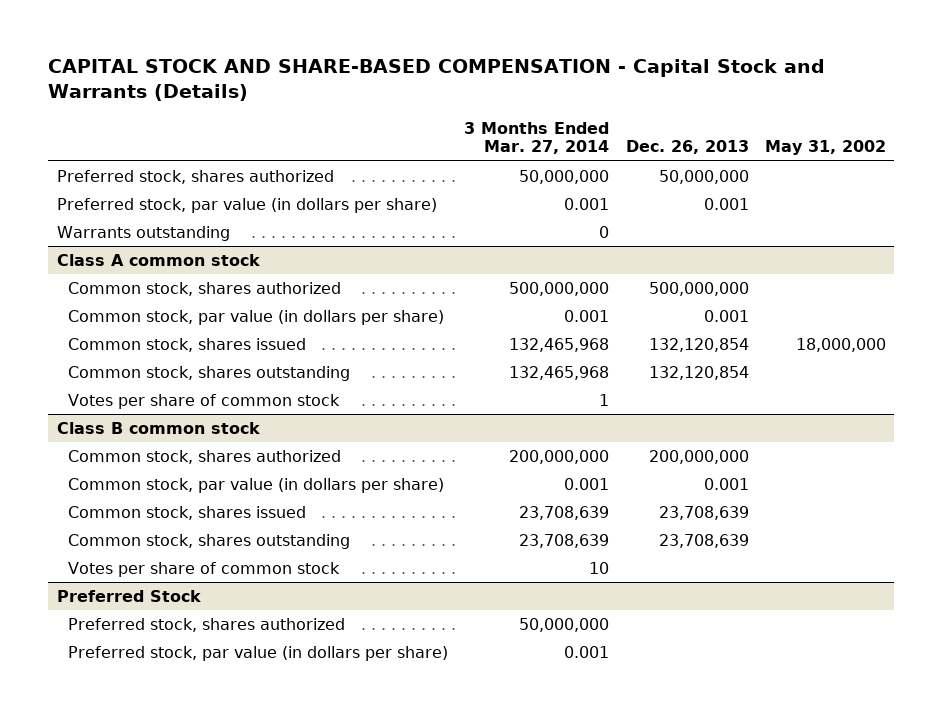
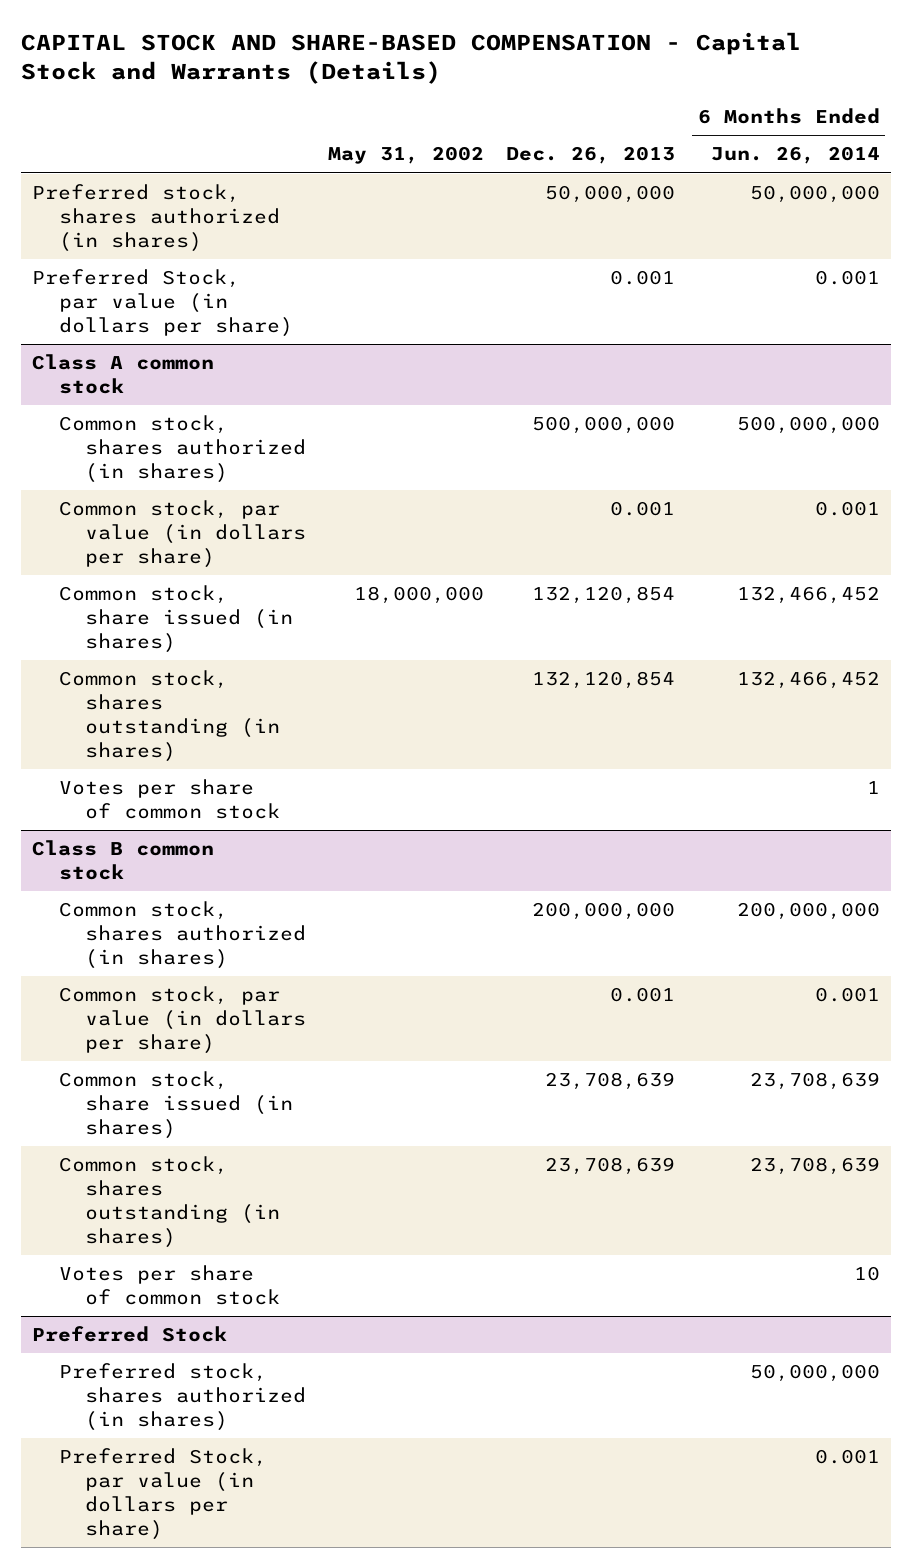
- | 3 Months Ended Mar. 27, 2014 | Dec. 26, 2013 | May 31, 2002
+ | May 31, 2002 | Dec. 26, 2013 | 6 Months Ended Jun. 26, 2014
- Preferred stock, shares authorized | 50,000,000 | 50,000,000 |
- Preferred stock, par value (in dollars per share) | 0.001 | 0.001 |
- Warrants outstanding | 0 | |
+ Preferred stock, shares authorized (in shares) | | 50,000,000 | 50,000,000
+ Preferred Stock, par value (in dollars per share) | | 0.001 | 0.001
@ Class A common stock
- Common stock, shares authorized | 500,000,000 | 500,000,000 |
+ Common stock, shares authorized (in shares) | | 500,000,000 | 500,000,000
- Common stock, shares issued | 132,465,968 | 132,120,854 | 18,000,000
- Common stock, shares outstanding | 132,465,968 | 132,120,854 |
+ Common stock, share issued (in shares) | 18,000,000 | 132,120,854 | 132,466,452
+ Common stock, shares outstanding (in shares) | | 132,120,854 | 132,466,452
@ Class B common stock
- Common stock, shares authorized | 200,000,000 | 200,000,000 |
+ Common stock, shares authorized (in shares) | | 200,000,000 | 200,000,000
- Common stock, shares issued | 23,708,639 | 23,708,639 |
- Common stock, shares outstanding | 23,708,639 | 23,708,639 |
+ Common stock, share issued (in shares) | | 23,708,639 | 23,708,639
+ Common stock, shares outstanding (in shares) | | 23,708,639 | 23,708,639
@ Preferred Stock
- Preferred stock, shares authorized | 50,000,000 | |
- Preferred stock, par value (in dollars per share) | 0.001 | |
+ Preferred stock, shares authorized (in shares) | | | 50,000,000
+ Preferred Stock, par value (in dollars per share) | | | 0.001

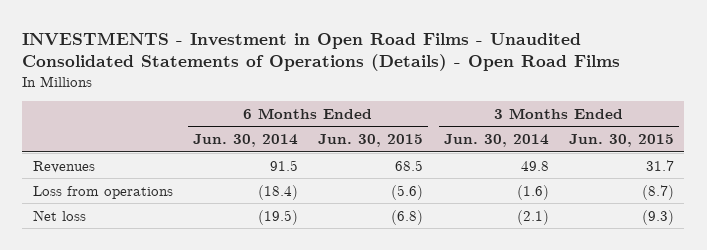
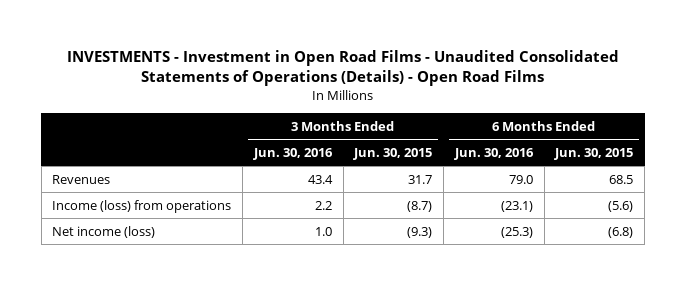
- | 6 Months Ended Jun. 30, 2014 | 6 Months Ended Jun. 30, 2015 | 3 Months Ended Jun. 30, 2014 | 3 Months Ended Jun. 30, 2015
+ | 3 Months Ended Jun. 30, 2016 | 3 Months Ended Jun. 30, 2015 | 6 Months Ended Jun. 30, 2016 | 6 Months Ended Jun. 30, 2015
- Loss from operations | (18.4) | (5.6) | (1.6) | (8.7)
- Net loss | (19.5) | (6.8) | (2.1) | (9.3)
+ Income (loss) from operations | 2.2 | (8.7) | (23.1) | (5.6)
+ Net income (loss) | 1.0 | (9.3) | (25.3) | (6.8)

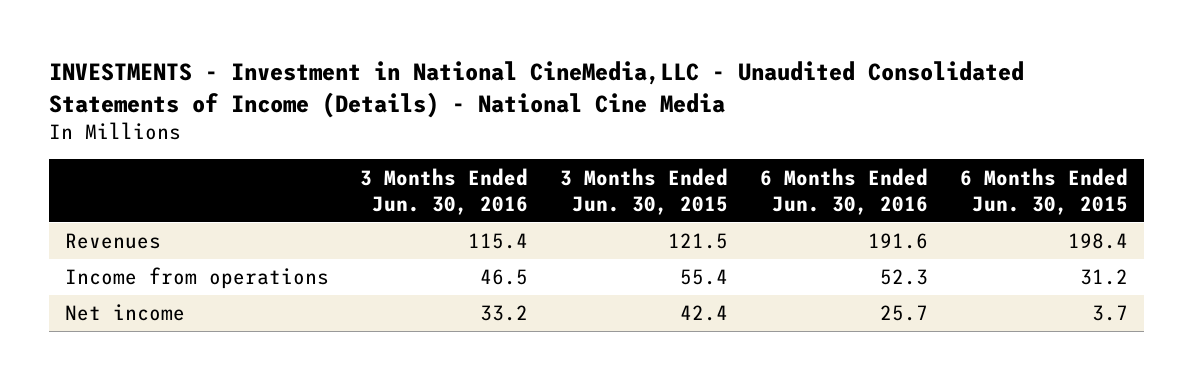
- INVESTMENTS - Investment in Open Road Films - Unaudited Consolidated Statements of Operations (Details) - Open Road Films
+ INVESTMENTS - Investment in National CineMedia,LLC - Unaudited Consolidated Statements of Income (Details) - National Cine Media
- Revenues | 43.4 | 31.7 | 79.0 | 68.5
- Income (loss) from operations | 2.2 | (8.7) | (23.1) | (5.6)
- Net income (loss) | 1.0 | (9.3) | (25.3) | (6.8)
+ Revenues | 115.4 | 121.5 | 191.6 | 198.4
+ Income from operations | 46.5 | 55.4 | 52.3 | 31.2
+ Net income | 33.2 | 42.4 | 25.7 | 3.7

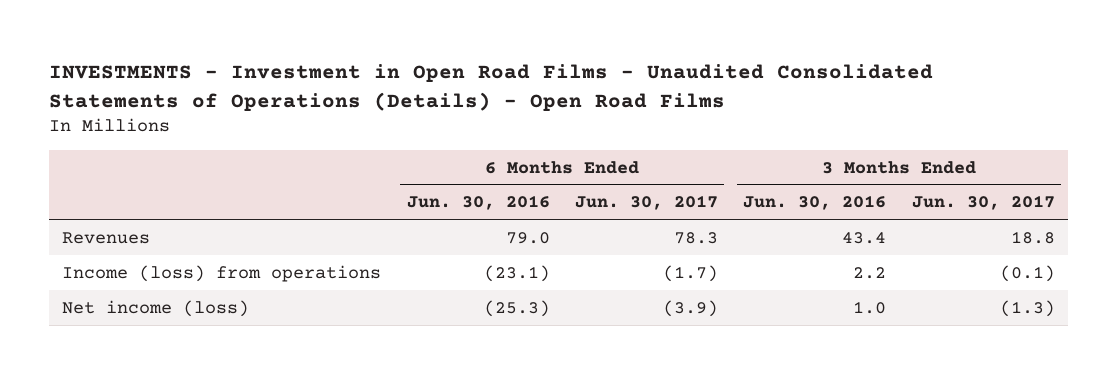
- INVESTMENTS - Investment in National CineMedia,LLC - Unaudited Consolidated Statements of Income (Details) - National Cine Media
+ INVESTMENTS - Investment in Open Road Films - Unaudited Consolidated Statements of Operations (Details) - Open Road Films
- | 3 Months Ended Jun. 30, 2016 | 3 Months Ended Jun. 30, 2015 | 6 Months Ended Jun. 30, 2016 | 6 Months Ended Jun. 30, 2015
+ | 6 Months Ended Jun. 30, 2016 | 6 Months Ended Jun. 30, 2017 | 3 Months Ended Jun. 30, 2016 | 3 Months Ended Jun. 30, 2017
- Revenues | 115.4 | 121.5 | 191.6 | 198.4
- Income from operations | 46.5 | 55.4 | 52.3 | 31.2
- Net income | 33.2 | 42.4 | 25.7 | 3.7
+ Revenues | 79.0 | 78.3 | 43.4 | 18.8
+ Income (loss) from operations | (23.1) | (1.7) | 2.2 | (0.1)
+ Net income (loss) | (25.3) | (3.9) | 1.0 | (1.3)

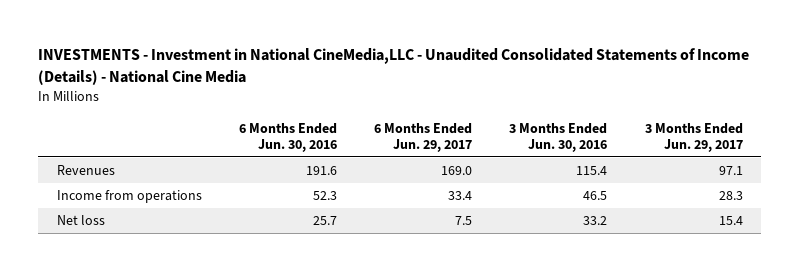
- INVESTMENTS - Investment in Open Road Films - Unaudited Consolidated Statements of Operations (Details) - Open Road Films
+ INVESTMENTS - Investment in National CineMedia,LLC - Unaudited Consolidated Statements of Income (Details) - National Cine Media
- | 6 Months Ended Jun. 30, 2016 | 6 Months Ended Jun. 30, 2017 | 3 Months Ended Jun. 30, 2016 | 3 Months Ended Jun. 30, 2017
+ | 6 Months Ended Jun. 30, 2016 | 6 Months Ended Jun. 29, 2017 | 3 Months Ended Jun. 30, 2016 | 3 Months Ended Jun. 29, 2017
- Revenues | 79.0 | 78.3 | 43.4 | 18.8
- Income (loss) from operations | (23.1) | (1.7) | 2.2 | (0.1)
- Net income (loss) | (25.3) | (3.9) | 1.0 | (1.3)
+ Revenues | 191.6 | 169.0 | 115.4 | 97.1
+ Income from operations | 52.3 | 33.4 | 46.5 | 28.3
+ Net loss | 25.7 | 7.5 | 33.2 | 15.4

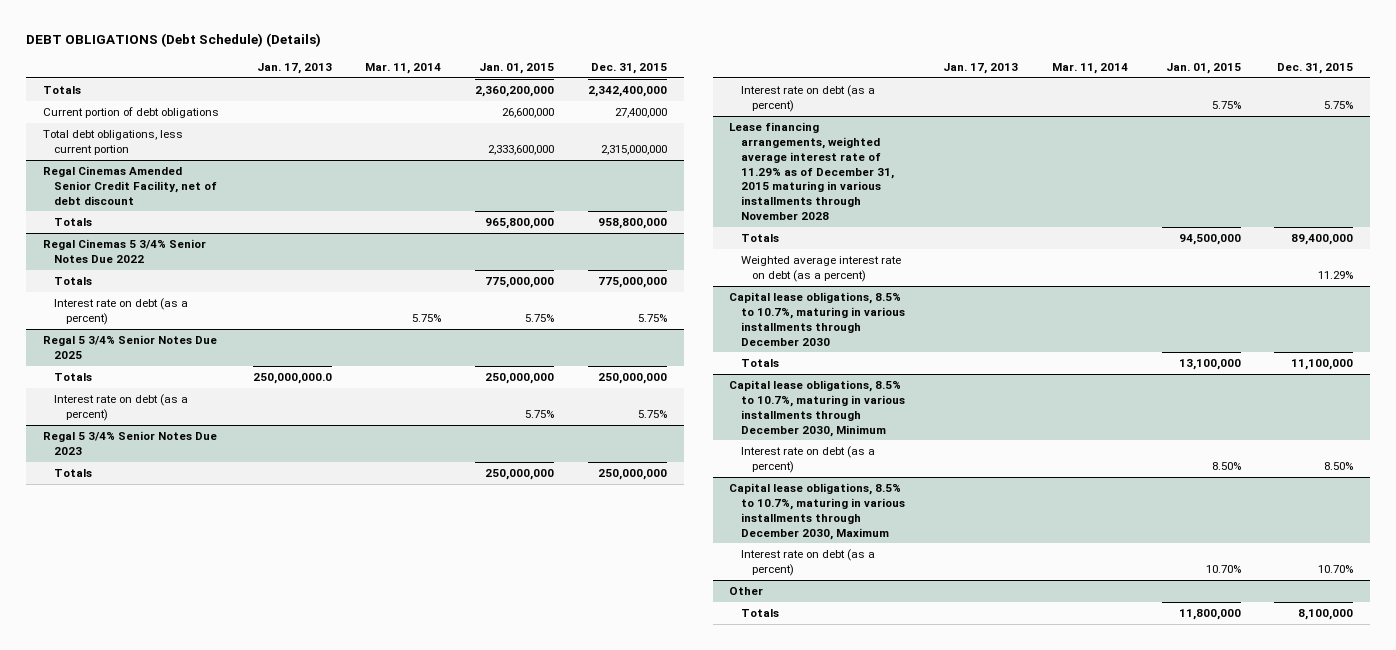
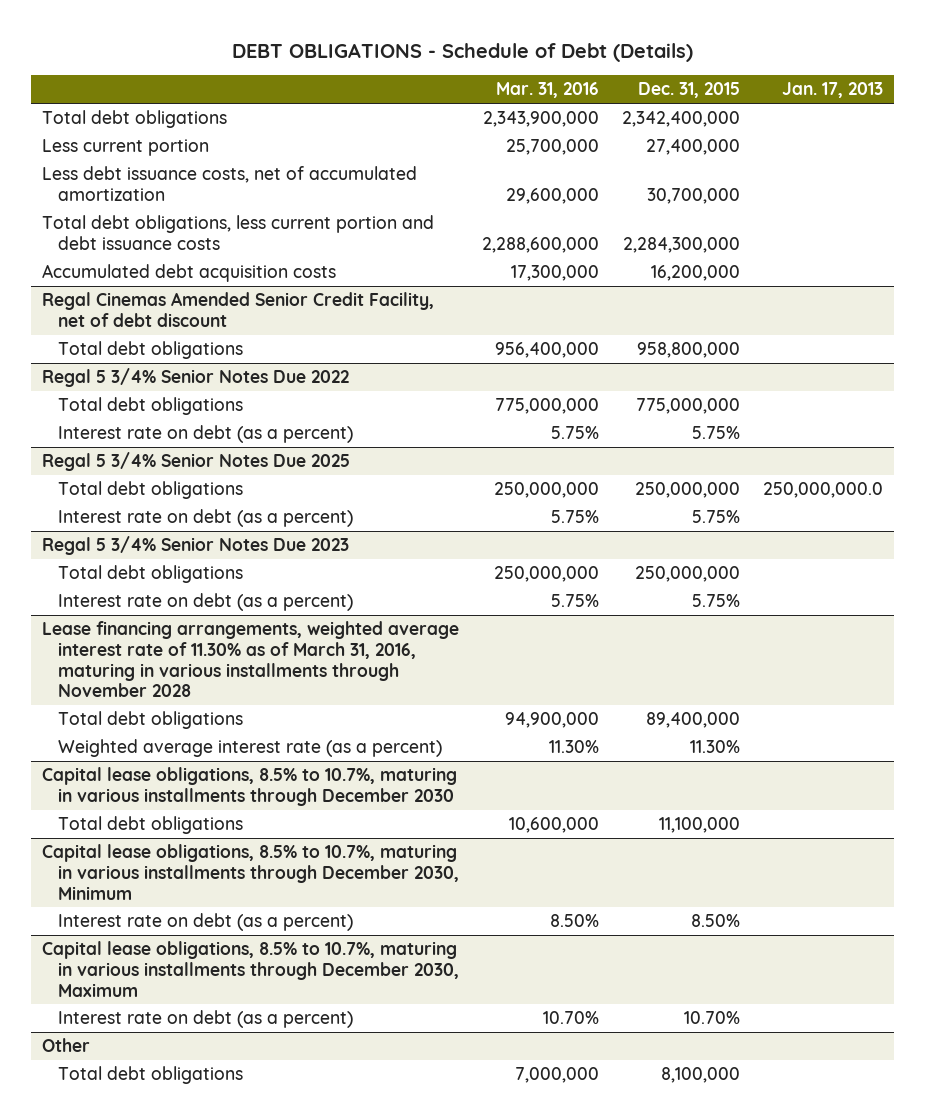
- DEBT OBLIGATIONS (Debt Schedule) (Details)
+ DEBT OBLIGATIONS - Schedule of Debt (Details)
- | Jan. 17, 2013 | Mar. 11, 2014 | Jan. 01, 2015 | Dec. 31, 2015
+ | Mar. 31, 2016 | Dec. 31, 2015 | Jan. 17, 2013
- Totals | | | 2,360,200,000 | 2,342,400,000
- Current portion of debt obligations | | | 26,600,000 | 27,400,000
- Total debt obligations, less current portion | | | 2,333,600,000 | 2,315,000,000
+ Total debt obligations | 2,343,900,000 | 2,342,400,000 |
+ Less current portion | 25,700,000 | 27,400,000 |
+ Less debt issuance costs, net of accumulated amortization | 29,600,000 | 30,700,000 |
+ Total debt obligations, less current portion and debt issuance costs | 2,288,600,000 | 2,284,300,000 |
+ Accumulated debt acquisition costs | 17,300,000 | 16,200,000 |
@ Regal Cinemas Amended Senior Credit Facility, net of debt discount
- Totals | | | 965,800,000 | 958,800,000
- Regal Cinemas 5 3/4% Senior Notes Due 2022
- Totals | | | 775,000,000 | 775,000,000
@ Regal Cinemas Amended Senior Credit Facility, net of debt discount
+ Total debt obligations | 956,400,000 | 958,800,000 |
+ Regal 5 3/4% Senior Notes Due 2022
+ Total debt obligations | 775,000,000 | 775,000,000 |
@ Regal 5 3/4% Senior Notes Due 2025
- Totals | 250,000,000.0 | | 250,000,000 | 250,000,000
+ Total debt obligations | 250,000,000 | 250,000,000 | 250,000,000.0
@ Regal 5 3/4% Senior Notes Due 2023
- Totals | | | 250,000,000 | 250,000,000
+ Total debt obligations | 250,000,000 | 250,000,000 |
- Lease financing arrangements, weighted average interest rate of 11.29% as of December 31, 2015 maturing in various installments through November 2028
- Totals | | | 94,500,000 | 89,400,000
- Weighted average interest rate on debt (as a percent) | | | | 11.29%
+ Lease financing arrangements, weighted average interest rate of 11.30% as of March 31, 2016, maturing in various installments through November 2028
+ Total debt obligations | 94,900,000 | 89,400,000 |
+ Weighted average interest rate (as a percent) | 11.30% | 11.30% |
@ Capital lease obligations, 8.5% to 10.7%, maturing in various installments through December 2030
- Totals | | | 13,100,000 | 11,100,000
+ Total debt obligations | 10,600,000 | 11,100,000 |
@ Other
- Totals | | | 11,800,000 | 8,100,000
+ Total debt obligations | 7,000,000 | 8,100,000 |

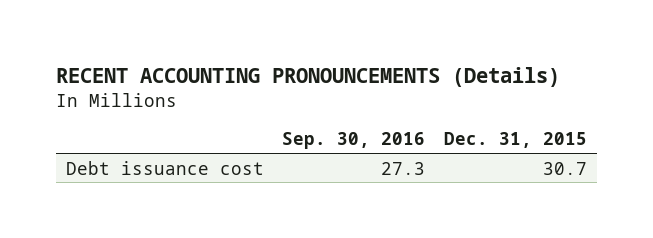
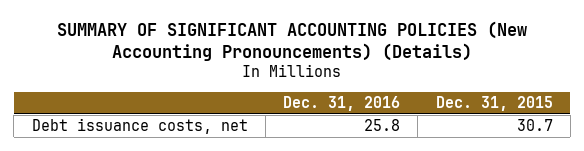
- RECENT ACCOUNTING PRONOUNCEMENTS (Details)
+ SUMMARY OF SIGNIFICANT ACCOUNTING POLICIES (New Accounting Pronouncements) (Details)
- | Sep. 30, 2016 | Dec. 31, 2015
+ | Dec. 31, 2016 | Dec. 31, 2015
- Debt issuance cost | 27.3 | 30.7
+ Debt issuance costs, net | 25.8 | 30.7

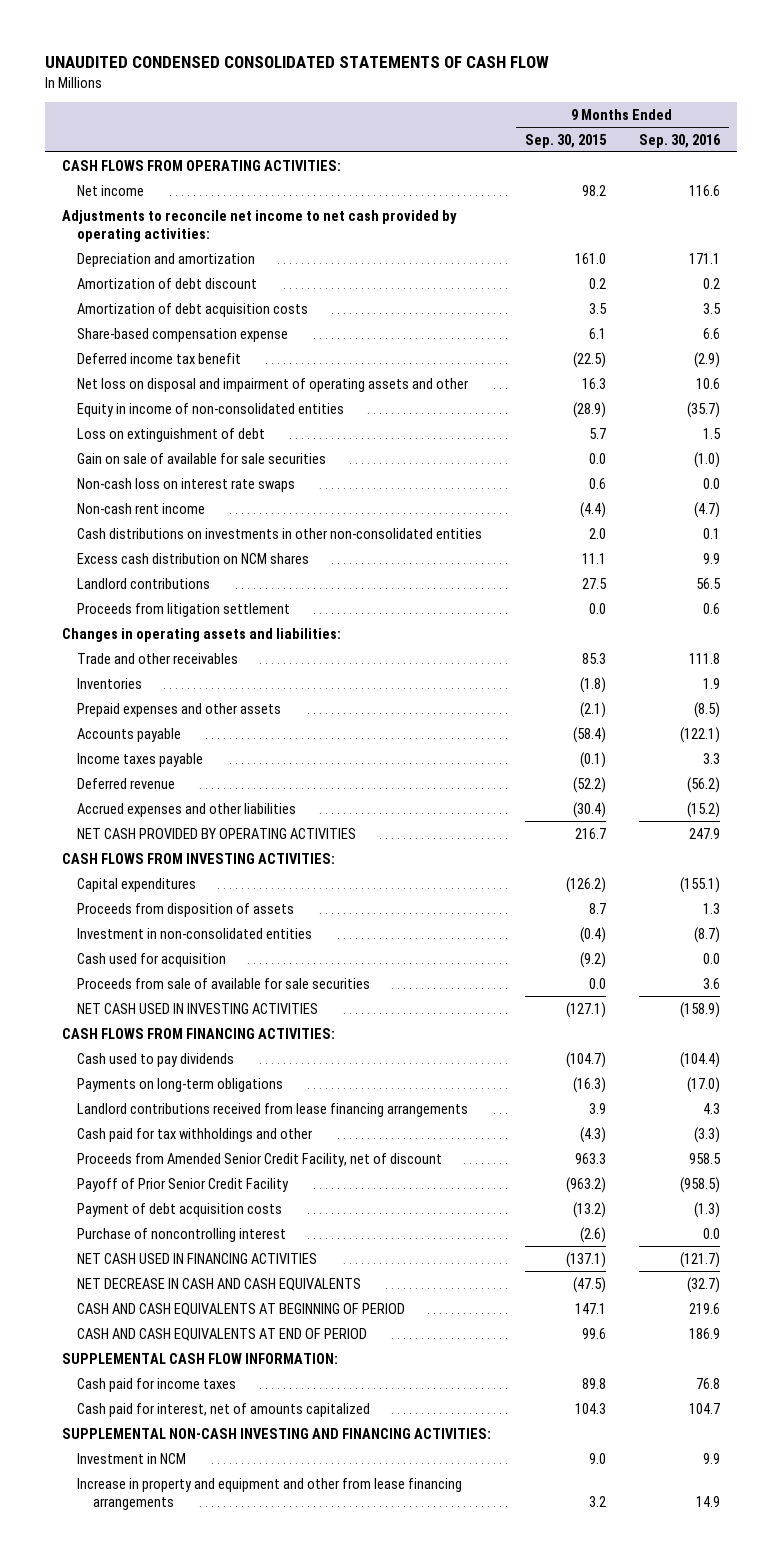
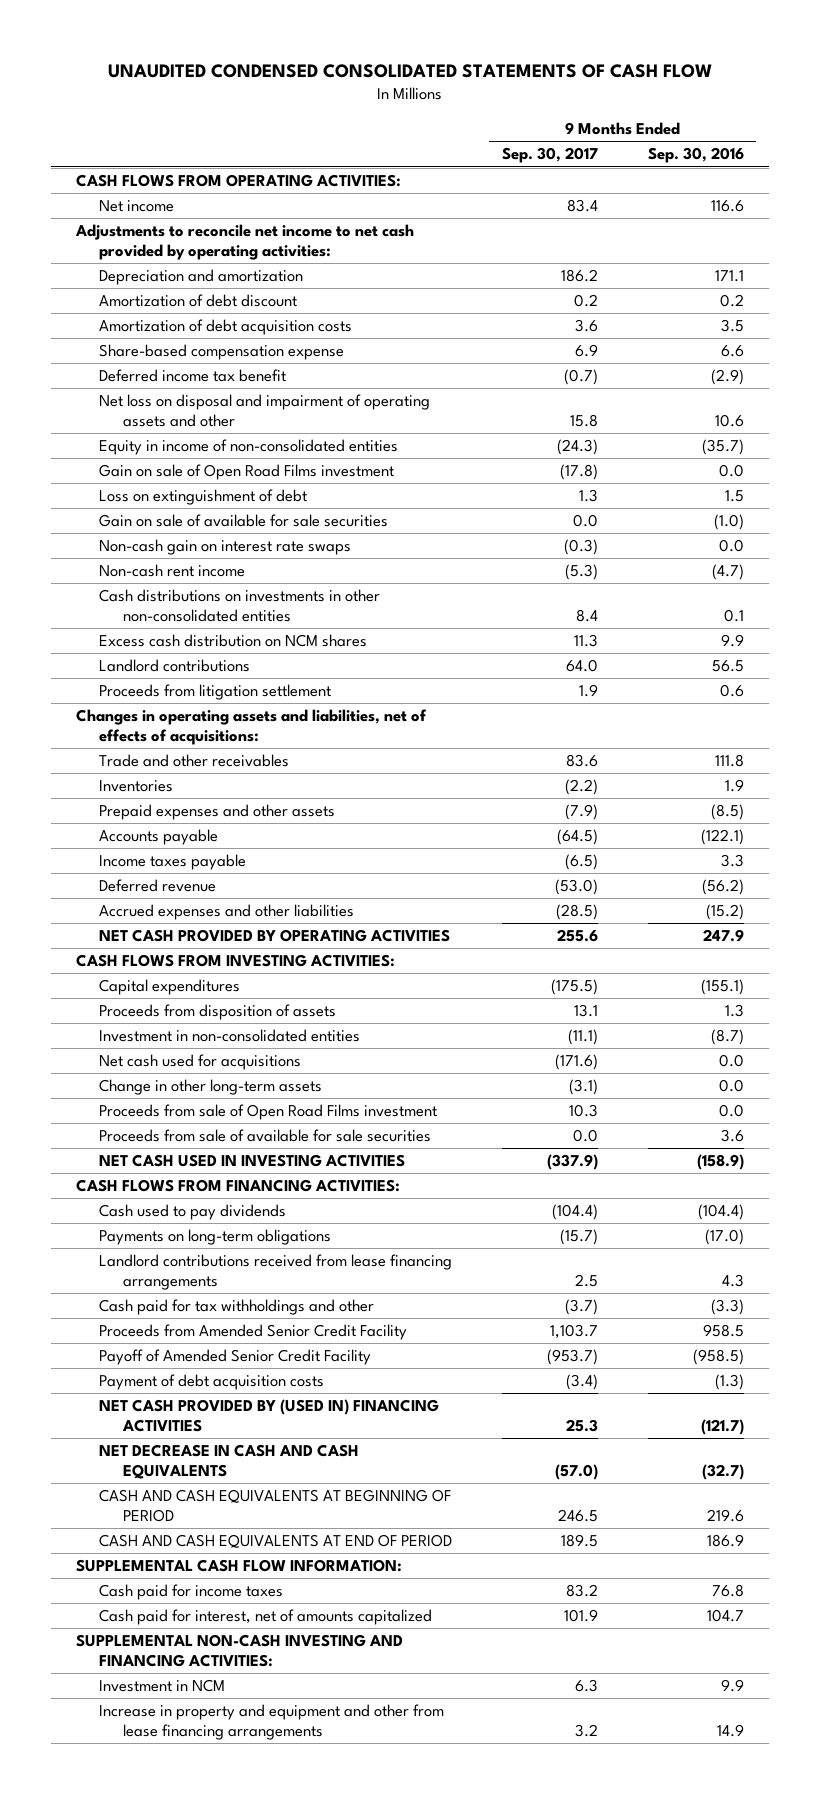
- | 9 Months Ended Sep. 30, 2015 | 9 Months Ended Sep. 30, 2016
+ | 9 Months Ended Sep. 30, 2017 | 9 Months Ended Sep. 30, 2016
+ Gain on sale of Open Road Films investment | (17.8) | 0.0
- Non-cash loss on interest rate swaps | 0.6 | 0.0
+ Non-cash gain on interest rate swaps | (0.3) | 0.0
- Changes in operating assets and liabilities:
+ Changes in operating assets and liabilities, net of effects of acquisitions:
- Cash used for acquisition | (9.2) | 0.0
+ Net cash used for acquisitions | (171.6) | 0.0
+ Change in other long-term assets | (3.1) | 0.0
+ Proceeds from sale of Open Road Films investment | 10.3 | 0.0
- Proceeds from Amended Senior Credit Facility, net of discount | 963.3 | 958.5
- Payoff of Prior Senior Credit Facility | (963.2) | (958.5)
+ Proceeds from Amended Senior Credit Facility | 1,103.7 | 958.5
+ Payoff of Amended Senior Credit Facility | (953.7) | (958.5)
- Purchase of noncontrolling interest | (2.6) | 0.0
- NET CASH USED IN FINANCING ACTIVITIES | (137.1) | (121.7)
+ NET CASH PROVIDED BY (USED IN) FINANCING ACTIVITIES | 25.3 | (121.7)

